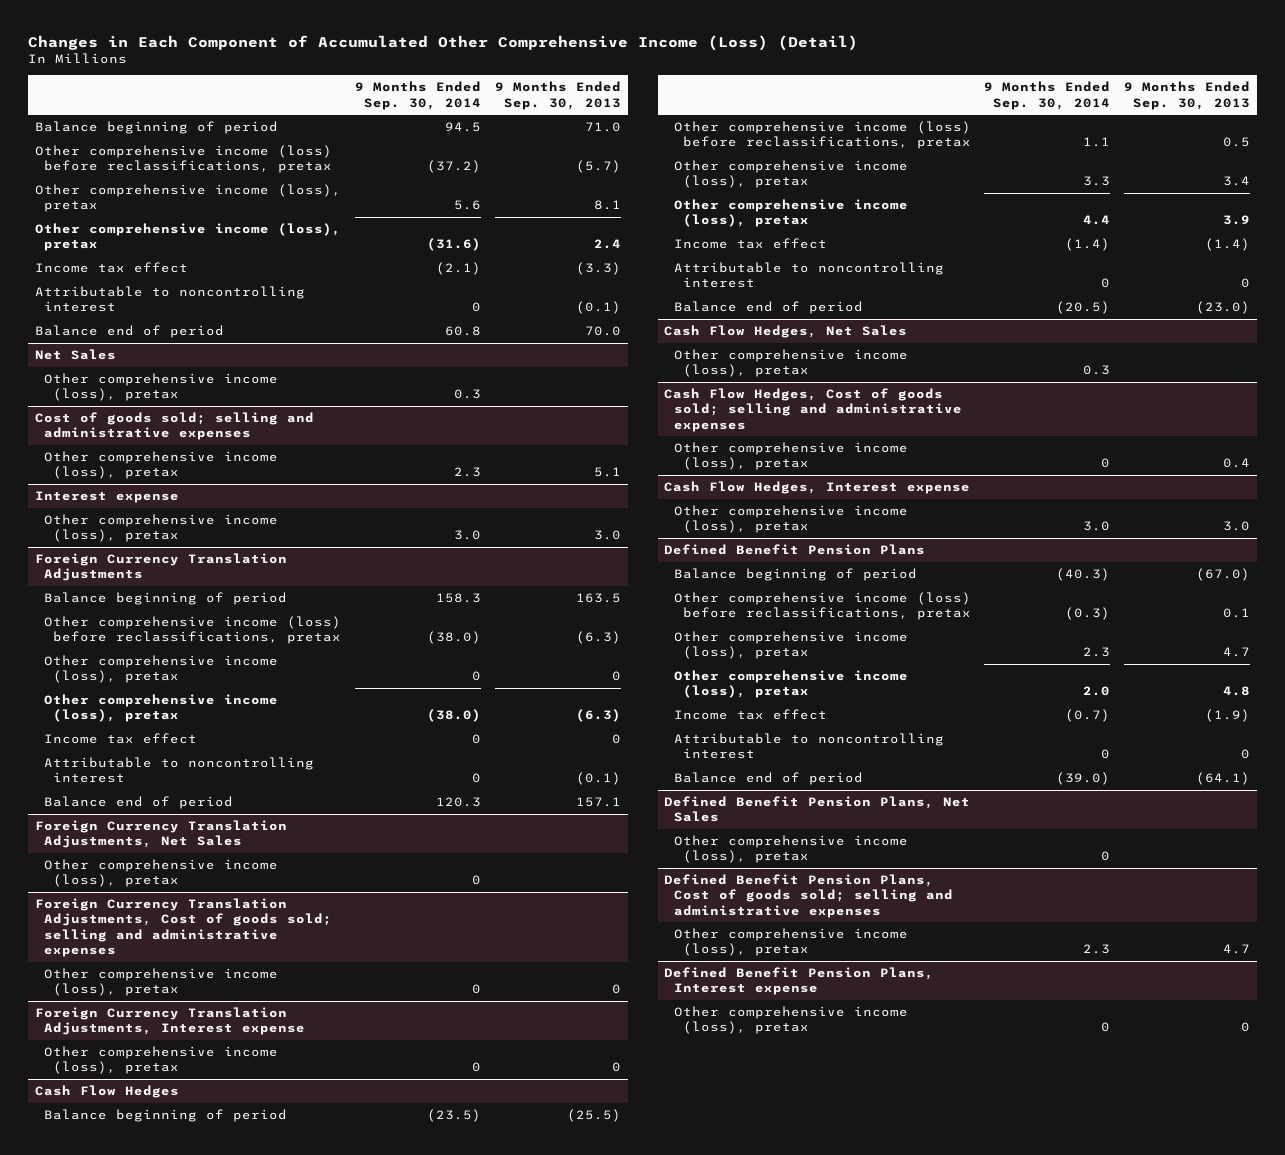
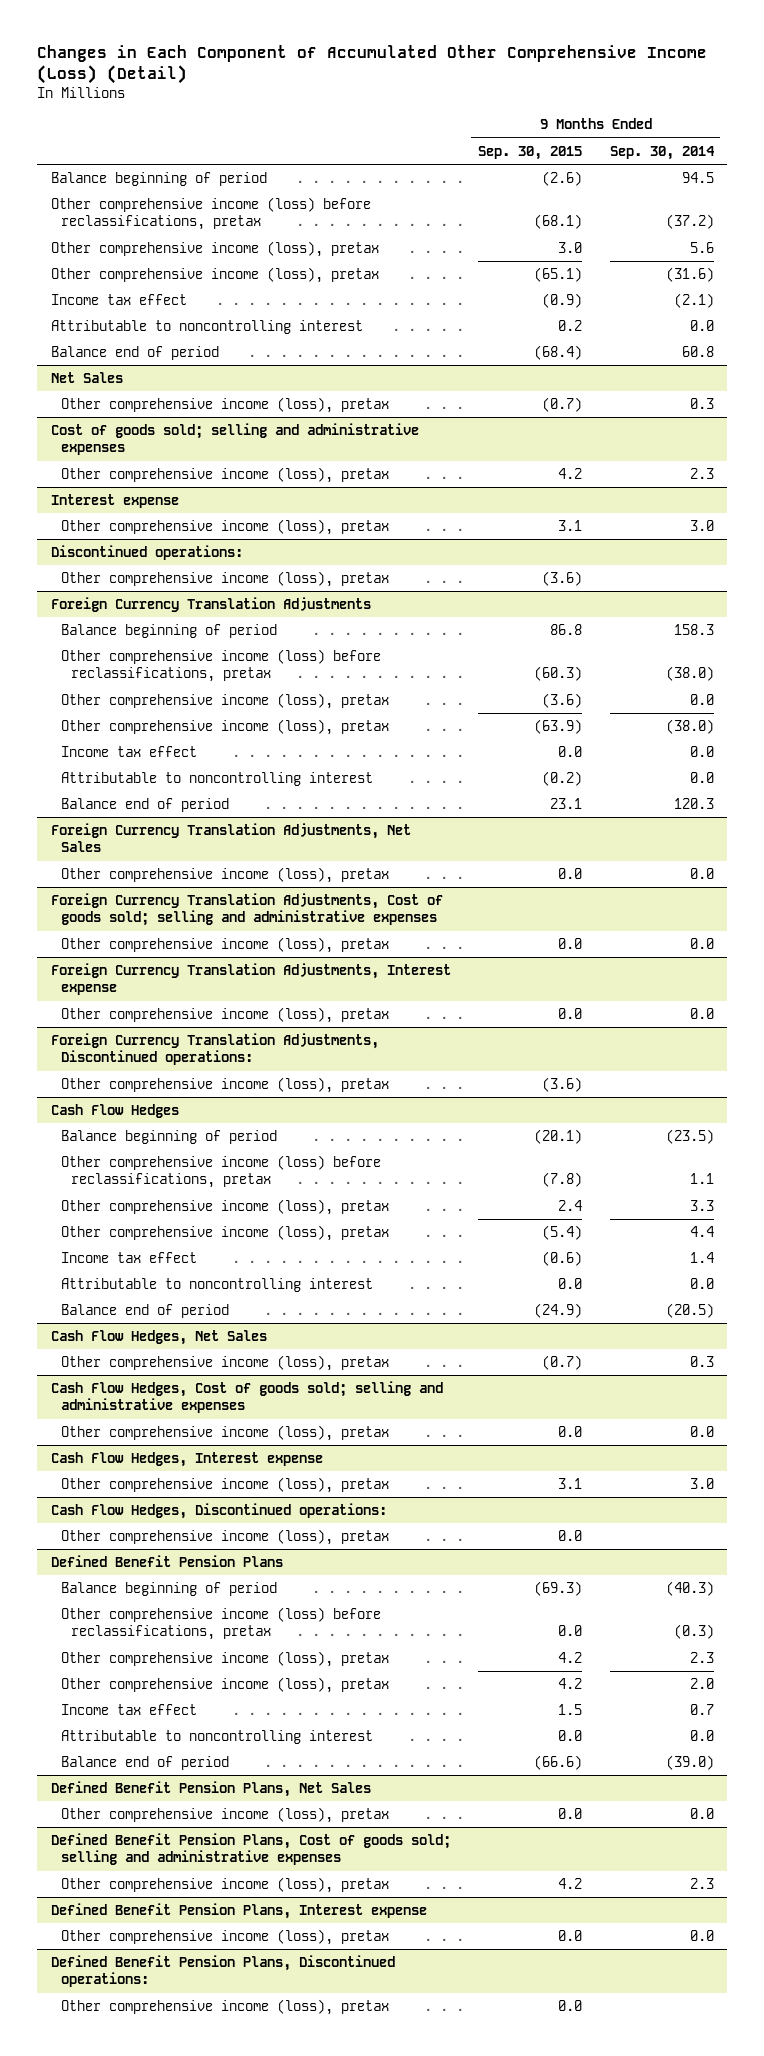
- | 9 Months Ended Sep. 30, 2014 | 9 Months Ended Sep. 30, 2013
+ | 9 Months Ended Sep. 30, 2015 | 9 Months Ended Sep. 30, 2014
- Attributable to noncontrolling interest | 0 | (0.1)
+ Attributable to noncontrolling interest | 0.2 | 0.0
+ Discontinued operations:
+ Other comprehensive income (loss), pretax | (3.6) |
@ Foreign Currency Translation Adjustments
- Other comprehensive income (loss), pretax | 0 | 0
+ Other comprehensive income (loss), pretax | (3.6) | 0.0
- Income tax effect | 0 | 0
- Attributable to noncontrolling interest | 0 | (0.1)
+ Income tax effect | 0.0 | 0.0
+ Attributable to noncontrolling interest | (0.2) | 0.0
@ Foreign Currency Translation Adjustments, Net Sales
- Other comprehensive income (loss), pretax | 0 |
+ Other comprehensive income (loss), pretax | 0.0 | 0.0
@ Foreign Currency Translation Adjustments, Cost of goods sold; selling and administrative expenses
- Other comprehensive income (loss), pretax | 0 | 0
+ Other comprehensive income (loss), pretax | 0.0 | 0.0
@ Foreign Currency Translation Adjustments, Interest expense
- Other comprehensive income (loss), pretax | 0 | 0
+ Other comprehensive income (loss), pretax | 0.0 | 0.0
+ Foreign Currency Translation Adjustments, Discontinued operations:
+ Other comprehensive income (loss), pretax | (3.6) |
@ Cash Flow Hedges
- Income tax effect | (1.4) | (1.4)
- Attributable to noncontrolling interest | 0 | 0
+ Income tax effect | (0.6) | 1.4
+ Attributable to noncontrolling interest | 0.0 | 0.0
@ Cash Flow Hedges, Cost of goods sold; selling and administrative expenses
- Other comprehensive income (loss), pretax | 0 | 0.4
+ Other comprehensive income (loss), pretax | 0.0 | 0.0
+ Cash Flow Hedges, Discontinued operations:
+ Other comprehensive income (loss), pretax | 0.0 |
@ Defined Benefit Pension Plans
- Income tax effect | (0.7) | (1.9)
- Attributable to noncontrolling interest | 0 | 0
+ Income tax effect | 1.5 | 0.7
+ Attributable to noncontrolling interest | 0.0 | 0.0
@ Defined Benefit Pension Plans, Net Sales
- Other comprehensive income (loss), pretax | 0 |
+ Other comprehensive income (loss), pretax | 0.0 | 0.0
@ Defined Benefit Pension Plans, Interest expense
- Other comprehensive income (loss), pretax | 0 | 0
+ Other comprehensive income (loss), pretax | 0.0 | 0.0
+ Defined Benefit Pension Plans, Discontinued operations:
+ Other comprehensive income (loss), pretax | 0.0 |

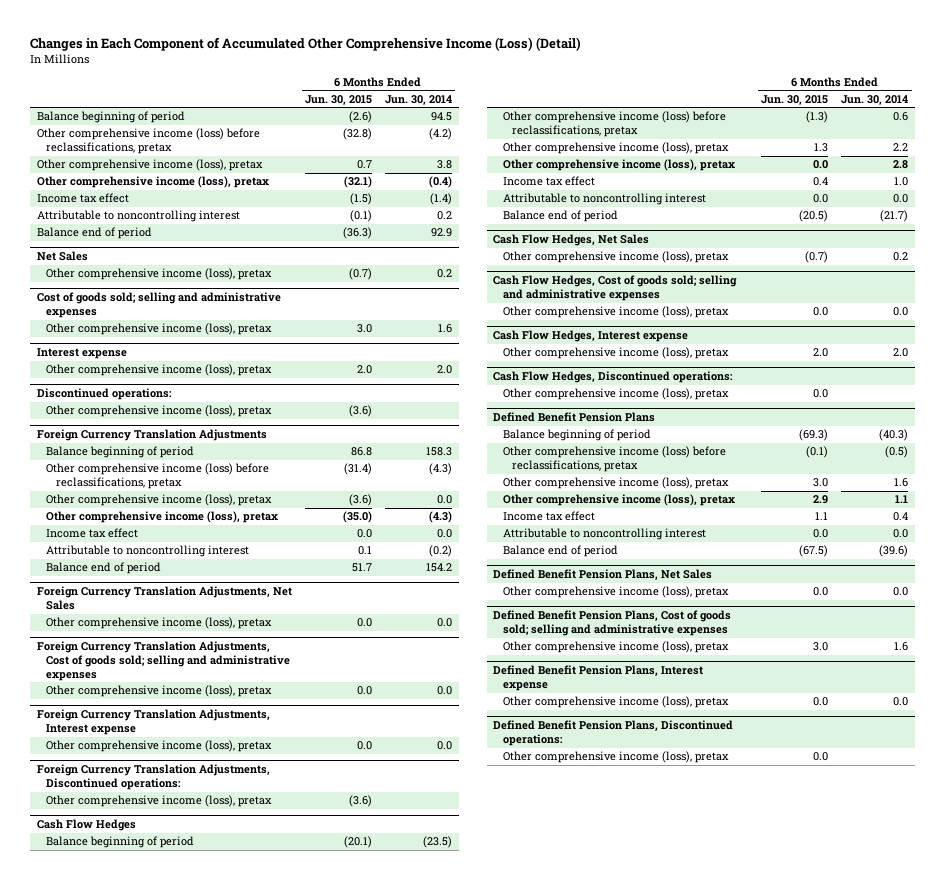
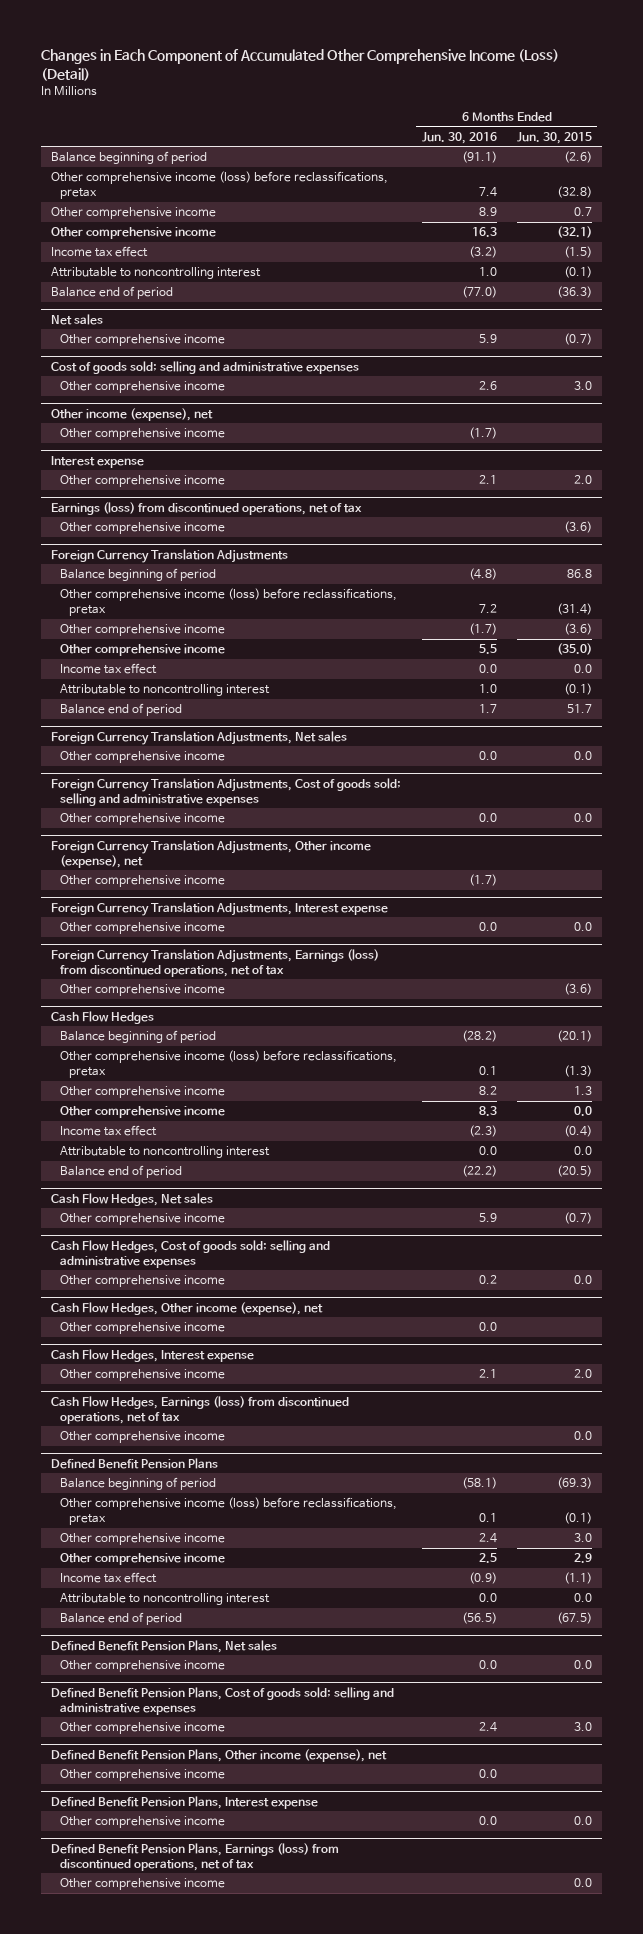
- | 6 Months Ended Jun. 30, 2015 | 6 Months Ended Jun. 30, 2014
+ | 6 Months Ended Jun. 30, 2016 | 6 Months Ended Jun. 30, 2015
- Other comprehensive income (loss), pretax | 0.7 | 3.8
- Other comprehensive income (loss), pretax | (32.1) | (0.4)
+ Other comprehensive income | 8.9 | 0.7
+ Other comprehensive income | 16.3 | (32.1)
- Net Sales
- Other comprehensive income (loss), pretax | (0.7) | 0.2
+ Net sales
+ Other comprehensive income | 5.9 | (0.7)
@ Cost of goods sold; selling and administrative expenses
- Other comprehensive income (loss), pretax | 3.0 | 1.6
+ Other comprehensive income | 2.6 | 3.0
+ Other income (expense), net
+ Other comprehensive income | (1.7) |
@ Interest expense
- Other comprehensive income (loss), pretax | 2.0 | 2.0
- Discontinued operations:
- Other comprehensive income (loss), pretax | (3.6) |
@ Interest expense
+ Other comprehensive income | 2.1 | 2.0
+ Earnings (loss) from discontinued operations, net of tax
+ Other comprehensive income | | (3.6)
@ Foreign Currency Translation Adjustments
- Other comprehensive income (loss), pretax | (3.6) | 0.0
- Other comprehensive income (loss), pretax | (35.0) | (4.3)
+ Other comprehensive income | (1.7) | (3.6)
+ Other comprehensive income | 5.5 | (35.0)
- Attributable to noncontrolling interest | 0.1 | (0.2)
+ Attributable to noncontrolling interest | 1.0 | (0.1)
- Foreign Currency Translation Adjustments, Net Sales
- Other comprehensive income (loss), pretax | 0.0 | 0.0
+ Foreign Currency Translation Adjustments, Net sales
+ Other comprehensive income | 0.0 | 0.0
@ Foreign Currency Translation Adjustments, Cost of goods sold; selling and administrative expenses
- Other comprehensive income (loss), pretax | 0.0 | 0.0
+ Other comprehensive income | 0.0 | 0.0
+ Foreign Currency Translation Adjustments, Other income (expense), net
+ Other comprehensive income | (1.7) |
@ Foreign Currency Translation Adjustments, Interest expense
- Other comprehensive income (loss), pretax | 0.0 | 0.0
- Foreign Currency Translation Adjustments, Discontinued operations:
- Other comprehensive income (loss), pretax | (3.6) |
@ Foreign Currency Translation Adjustments, Interest expense
+ Other comprehensive income | 0.0 | 0.0
+ Foreign Currency Translation Adjustments, Earnings (loss) from discontinued operations, net of tax
+ Other comprehensive income | | (3.6)
@ Cash Flow Hedges
- Other comprehensive income (loss), pretax | 1.3 | 2.2
- Other comprehensive income (loss), pretax | 0.0 | 2.8
- Income tax effect | 0.4 | 1.0
+ Other comprehensive income | 8.2 | 1.3
+ Other comprehensive income | 8.3 | 0.0
+ Income tax effect | (2.3) | (0.4)
- Cash Flow Hedges, Net Sales
- Other comprehensive income (loss), pretax | (0.7) | 0.2
+ Cash Flow Hedges, Net sales
+ Other comprehensive income | 5.9 | (0.7)
@ Cash Flow Hedges, Cost of goods sold; selling and administrative expenses
- Other comprehensive income (loss), pretax | 0.0 | 0.0
+ Other comprehensive income | 0.2 | 0.0
+ Cash Flow Hedges, Other income (expense), net
+ Other comprehensive income | 0.0 |
@ Cash Flow Hedges, Interest expense
- Other comprehensive income (loss), pretax | 2.0 | 2.0
- Cash Flow Hedges, Discontinued operations:
- Other comprehensive income (loss), pretax | 0.0 |
@ Cash Flow Hedges, Interest expense
+ Other comprehensive income | 2.1 | 2.0
+ Cash Flow Hedges, Earnings (loss) from discontinued operations, net of tax
+ Other comprehensive income | | 0.0
@ Defined Benefit Pension Plans
- Other comprehensive income (loss), pretax | 3.0 | 1.6
- Other comprehensive income (loss), pretax | 2.9 | 1.1
- Income tax effect | 1.1 | 0.4
+ Other comprehensive income | 2.4 | 3.0
+ Other comprehensive income | 2.5 | 2.9
+ Income tax effect | (0.9) | (1.1)
- Defined Benefit Pension Plans, Net Sales
- Other comprehensive income (loss), pretax | 0.0 | 0.0
+ Defined Benefit Pension Plans, Net sales
+ Other comprehensive income | 0.0 | 0.0
@ Defined Benefit Pension Plans, Cost of goods sold; selling and administrative expenses
- Other comprehensive income (loss), pretax | 3.0 | 1.6
+ Other comprehensive income | 2.4 | 3.0
+ Defined Benefit Pension Plans, Other income (expense), net
+ Other comprehensive income | 0.0 |
@ Defined Benefit Pension Plans, Interest expense
- Other comprehensive income (loss), pretax | 0.0 | 0.0
- Defined Benefit Pension Plans, Discontinued operations:
- Other comprehensive income (loss), pretax | 0.0 |
@ Defined Benefit Pension Plans, Interest expense
+ Other comprehensive income | 0.0 | 0.0
+ Defined Benefit Pension Plans, Earnings (loss) from discontinued operations, net of tax
+ Other comprehensive income | | 0.0

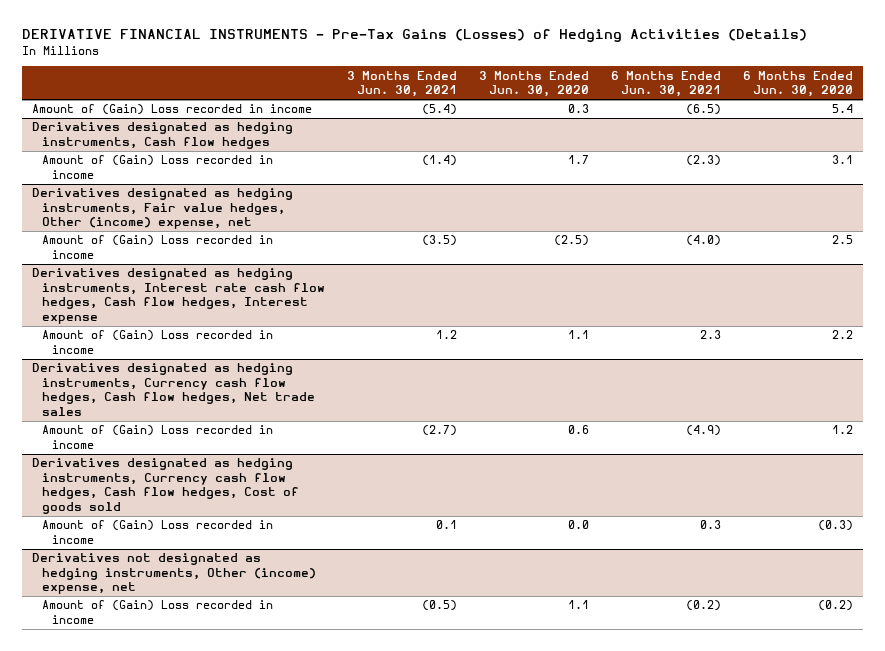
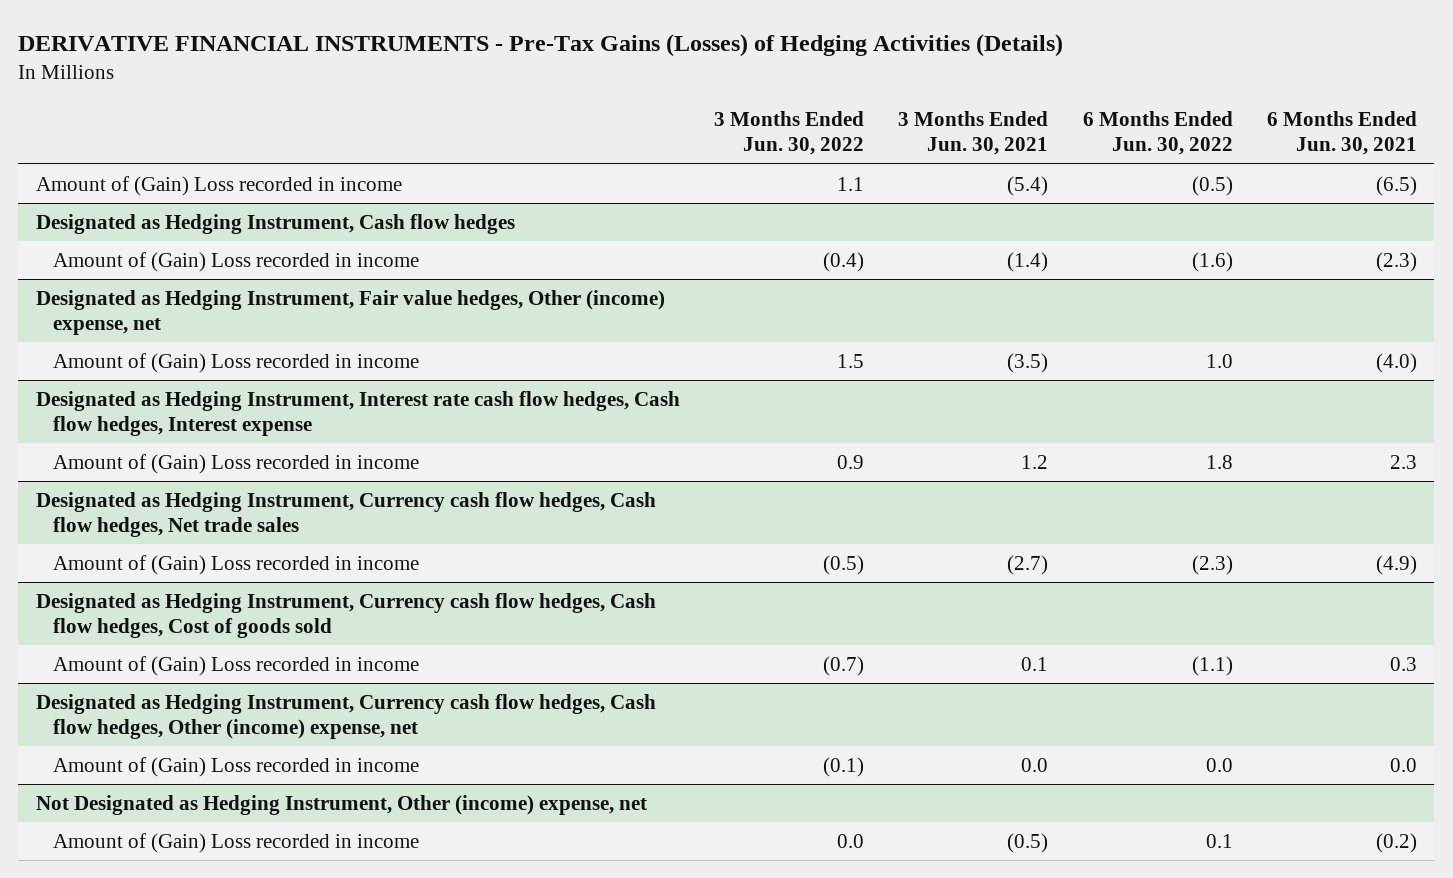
- | 3 Months Ended Jun. 30, 2021 | 3 Months Ended Jun. 30, 2020 | 6 Months Ended Jun. 30, 2021 | 6 Months Ended Jun. 30, 2020
+ | 3 Months Ended Jun. 30, 2022 | 3 Months Ended Jun. 30, 2021 | 6 Months Ended Jun. 30, 2022 | 6 Months Ended Jun. 30, 2021
- Derivatives designated as hedging instruments, Cash flow hedges
+ Designated as Hedging Instrument, Cash flow hedges
- Derivatives designated as hedging instruments, Fair value hedges, Other (income) expense, net
+ Designated as Hedging Instrument, Fair value hedges, Other (income) expense, net
- Derivatives designated as hedging instruments, Interest rate cash flow hedges, Cash flow hedges, Interest expense
+ Designated as Hedging Instrument, Interest rate cash flow hedges, Cash flow hedges, Interest expense
- Derivatives designated as hedging instruments, Currency cash flow hedges, Cash flow hedges, Net trade sales
+ Designated as Hedging Instrument, Currency cash flow hedges, Cash flow hedges, Net trade sales
- Derivatives designated as hedging instruments, Currency cash flow hedges, Cash flow hedges, Cost of goods sold
+ Designated as Hedging Instrument, Currency cash flow hedges, Cash flow hedges, Cost of goods sold
- Derivatives not designated as hedging instruments, Other (income) expense, net
+ Designated as Hedging Instrument, Currency cash flow hedges, Cash flow hedges, Other (income) expense, net
+ Amount of (Gain) Loss recorded in income | (0.1) | 0.0 | 0.0 | 0.0
+ Not Designated as Hedging Instrument, Other (income) expense, net

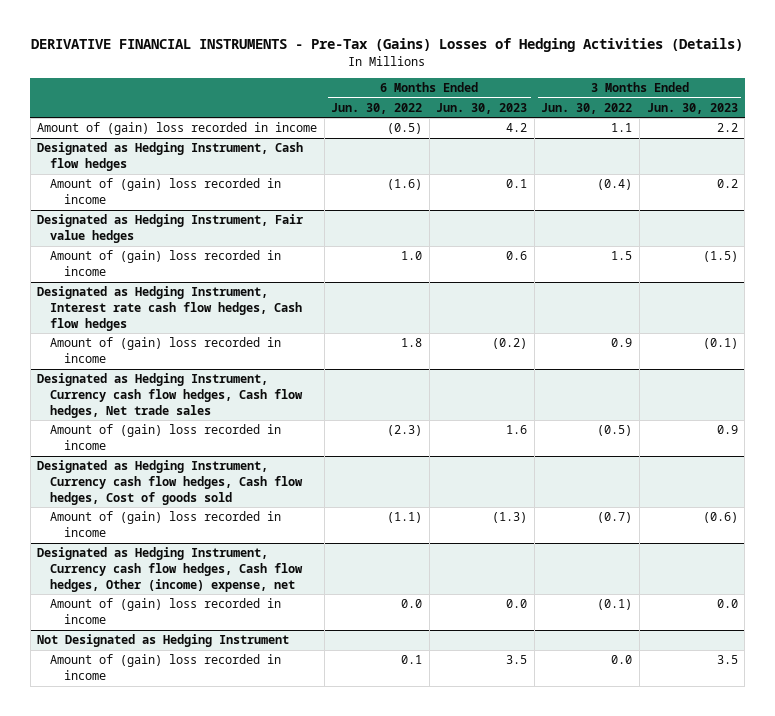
- DERIVATIVE FINANCIAL INSTRUMENTS - Pre-Tax Gains (Losses) of Hedging Activities (Details)
+ DERIVATIVE FINANCIAL INSTRUMENTS - Pre-Tax (Gains) Losses of Hedging Activities (Details)
- | 3 Months Ended Jun. 30, 2022 | 3 Months Ended Jun. 30, 2021 | 6 Months Ended Jun. 30, 2022 | 6 Months Ended Jun. 30, 2021
+ | 6 Months Ended Jun. 30, 2022 | 6 Months Ended Jun. 30, 2023 | 3 Months Ended Jun. 30, 2022 | 3 Months Ended Jun. 30, 2023
- Amount of (Gain) Loss recorded in income | 1.1 | (5.4) | (0.5) | (6.5)
+ Amount of (gain) loss recorded in income | (0.5) | 4.2 | 1.1 | 2.2
@ Designated as Hedging Instrument, Cash flow hedges
- Amount of (Gain) Loss recorded in income | (0.4) | (1.4) | (1.6) | (2.3)
- Designated as Hedging Instrument, Fair value hedges, Other (income) expense, net
- Amount of (Gain) Loss recorded in income | 1.5 | (3.5) | 1.0 | (4.0)
- Designated as Hedging Instrument, Interest rate cash flow hedges, Cash flow hedges, Interest expense
- Amount of (Gain) Loss recorded in income | 0.9 | 1.2 | 1.8 | 2.3
@ Designated as Hedging Instrument, Cash flow hedges
+ Amount of (gain) loss recorded in income | (1.6) | 0.1 | (0.4) | 0.2
+ Designated as Hedging Instrument, Fair value hedges
+ Amount of (gain) loss recorded in income | 1.0 | 0.6 | 1.5 | (1.5)
+ Designated as Hedging Instrument, Interest rate cash flow hedges, Cash flow hedges
+ Amount of (gain) loss recorded in income | 1.8 | (0.2) | 0.9 | (0.1)
@ Designated as Hedging Instrument, Currency cash flow hedges, Cash flow hedges, Net trade sales
- Amount of (Gain) Loss recorded in income | (0.5) | (2.7) | (2.3) | (4.9)
+ Amount of (gain) loss recorded in income | (2.3) | 1.6 | (0.5) | 0.9
@ Designated as Hedging Instrument, Currency cash flow hedges, Cash flow hedges, Cost of goods sold
- Amount of (Gain) Loss recorded in income | (0.7) | 0.1 | (1.1) | 0.3
+ Amount of (gain) loss recorded in income | (1.1) | (1.3) | (0.7) | (0.6)
@ Designated as Hedging Instrument, Currency cash flow hedges, Cash flow hedges, Other (income) expense, net
- Amount of (Gain) Loss recorded in income | (0.1) | 0.0 | 0.0 | 0.0
- Not Designated as Hedging Instrument, Other (income) expense, net
- Amount of (Gain) Loss recorded in income | 0.0 | (0.5) | 0.1 | (0.2)
@ Designated as Hedging Instrument, Currency cash flow hedges, Cash flow hedges, Other (income) expense, net
+ Amount of (gain) loss recorded in income | 0.0 | 0.0 | (0.1) | 0.0
+ Not Designated as Hedging Instrument
+ Amount of (gain) loss recorded in income | 0.1 | 3.5 | 0.0 | 3.5

